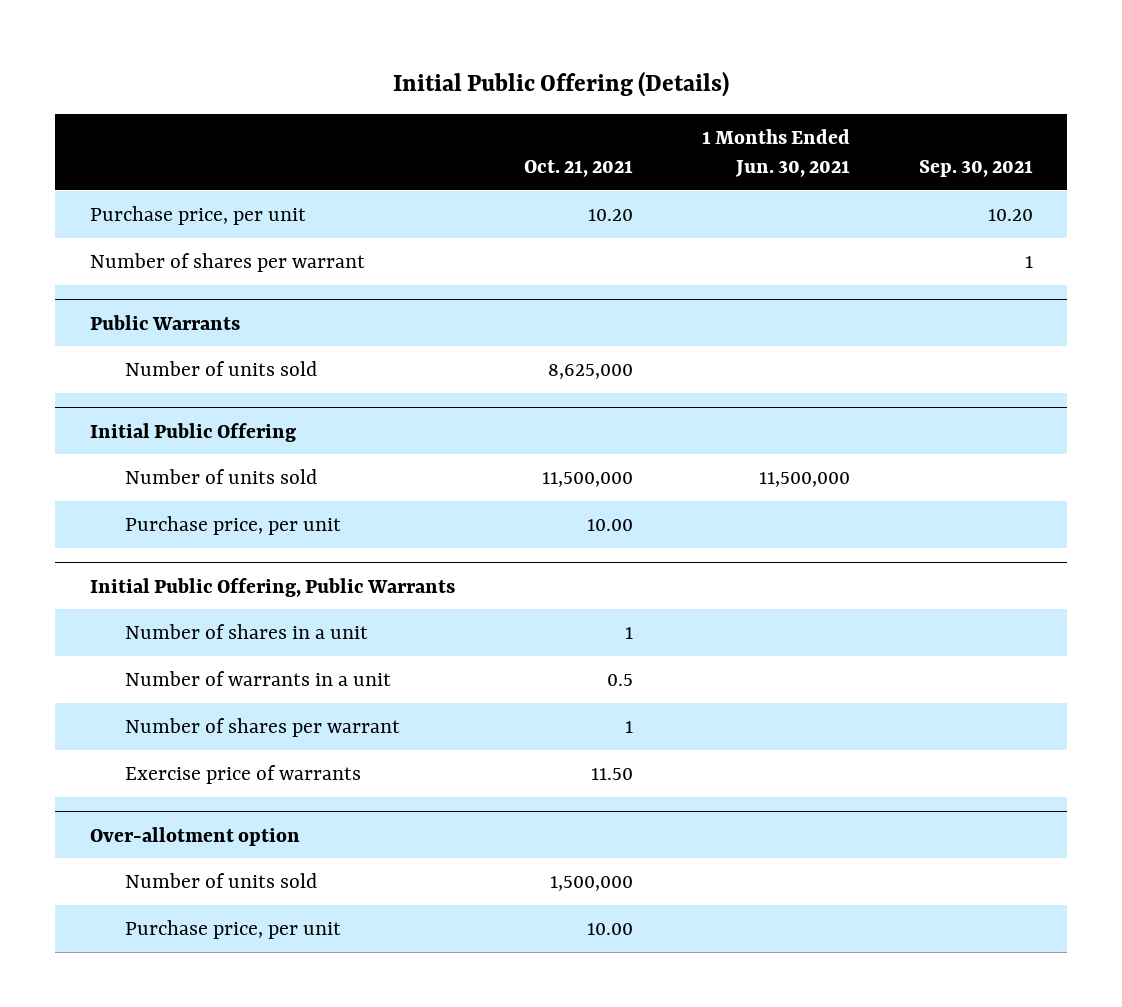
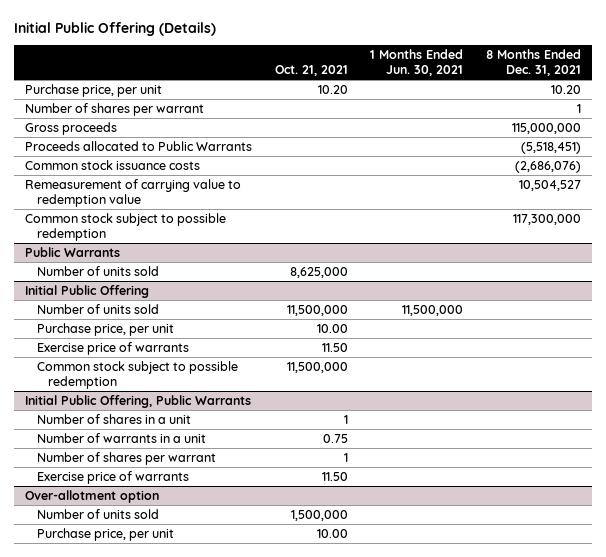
- | Oct. 21, 2021 | 1 Months Ended Jun. 30, 2021 | Sep. 30, 2021
+ | Oct. 21, 2021 | 1 Months Ended Jun. 30, 2021 | 8 Months Ended Dec. 31, 2021
+ Gross proceeds | | | 115,000,000
+ Proceeds allocated to Public Warrants | | | (5,518,451)
+ Common stock issuance costs | | | (2,686,076)
+ Remeasurement of carrying value to redemption value | | | 10,504,527
+ Common stock subject to possible redemption | | | 117,300,000
@ Initial Public Offering
+ Exercise price of warrants | 11.50 | |
+ Common stock subject to possible redemption | 11,500,000 | |
@ Initial Public Offering, Public Warrants
- Number of warrants in a unit | 0.5 | |
+ Number of warrants in a unit | 0.75 | |

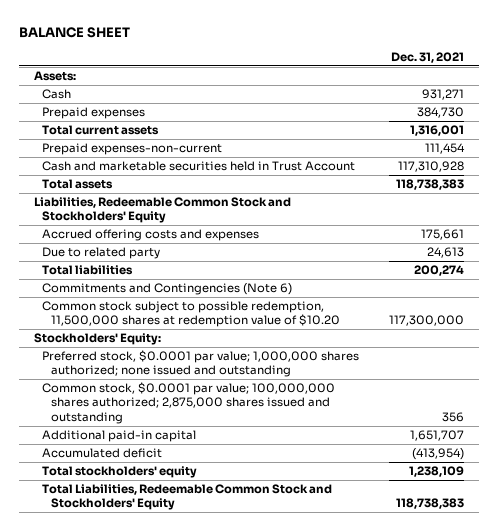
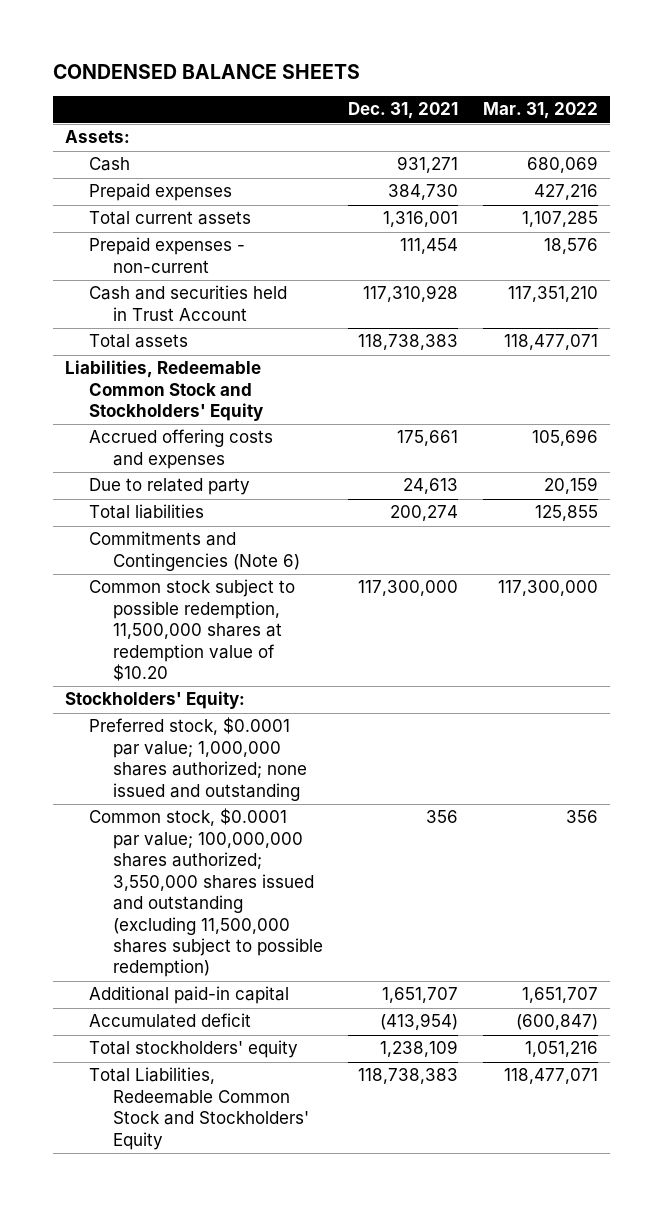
- BALANCE SHEET
+ CONDENSED BALANCE SHEETS
- | Dec. 31, 2021
+ | Dec. 31, 2021 | Mar. 31, 2022
- Prepaid expenses-non-current | 111,454
- Cash and marketable securities held in Trust Account | 117,310,928
+ Prepaid expenses - non-current | 111,454 | 18,576
+ Cash and securities held in Trust Account | 117,310,928 | 117,351,210
- Common stock, $0.0001 par value; 100,000,000 shares authorized; 2,875,000 shares issued and outstanding | 356
+ Common stock, $0.0001 par value; 100,000,000 shares authorized; 3,550,000 shares issued and outstanding (excluding 11,500,000 shares subject to possible redemption) | 356 | 356

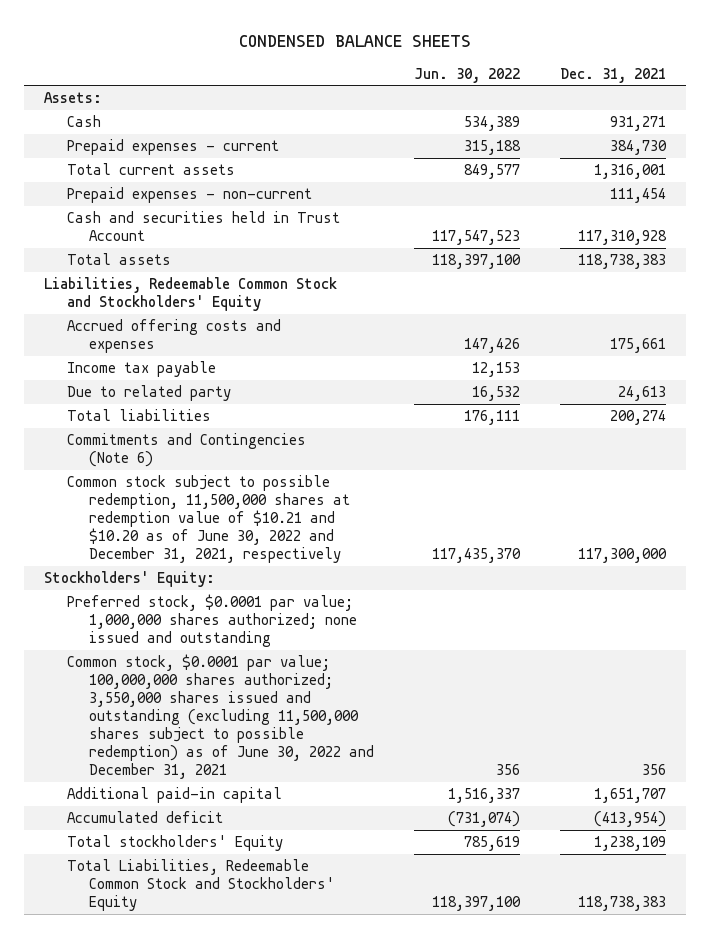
- | Dec. 31, 2021 | Mar. 31, 2022
+ | Jun. 30, 2022 | Dec. 31, 2021
- Prepaid expenses | 384,730 | 427,216
+ Prepaid expenses - current | 315,188 | 384,730
+ Income tax payable | 12,153 |
- Common stock subject to possible redemption, 11,500,000 shares at redemption value of $10.20 | 117,300,000 | 117,300,000
+ Common stock subject to possible redemption, 11,500,000 shares at redemption value of $10.21 and $10.20 as of June 30, 2022 and December 31, 2021, respectively | 117,435,370 | 117,300,000
- Common stock, $0.0001 par value; 100,000,000 shares authorized; 3,550,000 shares issued and outstanding (excluding 11,500,000 shares subject to possible redemption) | 356 | 356
+ Common stock, $0.0001 par value; 100,000,000 shares authorized; 3,550,000 shares issued and outstanding (excluding 11,500,000 shares subject to possible redemption) as of June 30, 2022 and December 31, 2021 | 356 | 356
- Total stockholders' equity | 1,238,109 | 1,051,216
+ Total stockholders' Equity | 785,619 | 1,238,109

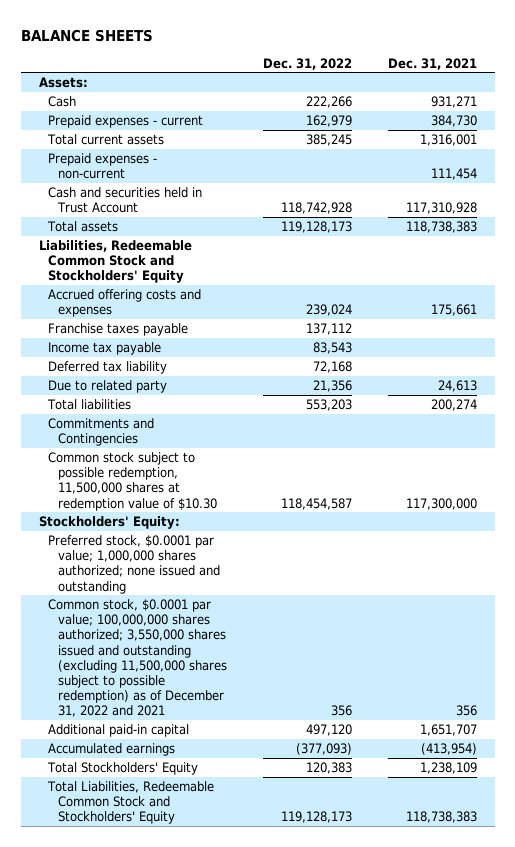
- CONDENSED BALANCE SHEETS
+ BALANCE SHEETS
- | Jun. 30, 2022 | Dec. 31, 2021
+ | Dec. 31, 2022 | Dec. 31, 2021
+ Franchise taxes payable | 137,112 |
+ Deferred tax liability | 72,168 |
- Commitments and Contingencies (Note 6)
- Common stock subject to possible redemption, 11,500,000 shares at redemption value of $10.21 and $10.20 as of June 30, 2022 and December 31, 2021, respectively | 117,435,370 | 117,300,000
+ Commitments and Contingencies
+ Common stock subject to possible redemption, 11,500,000 shares at redemption value of $10.30 | 118,454,587 | 117,300,000
- Common stock, $0.0001 par value; 100,000,000 shares authorized; 3,550,000 shares issued and outstanding (excluding 11,500,000 shares subject to possible redemption) as of June 30, 2022 and December 31, 2021 | 356 | 356
+ Common stock, $0.0001 par value; 100,000,000 shares authorized; 3,550,000 shares issued and outstanding (excluding 11,500,000 shares subject to possible redemption) as of December 31, 2022 and 2021 | 356 | 356
- Accumulated deficit | (731,074) | (413,954)
- Total stockholders' Equity | 785,619 | 1,238,109
+ Accumulated earnings | (377,093) | (413,954)
+ Total Stockholders' Equity | 120,383 | 1,238,109

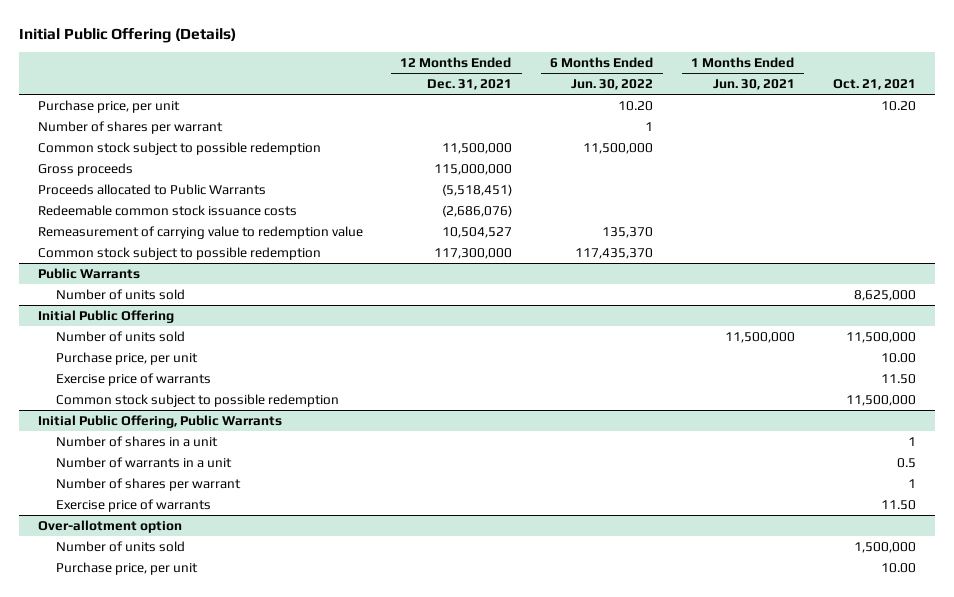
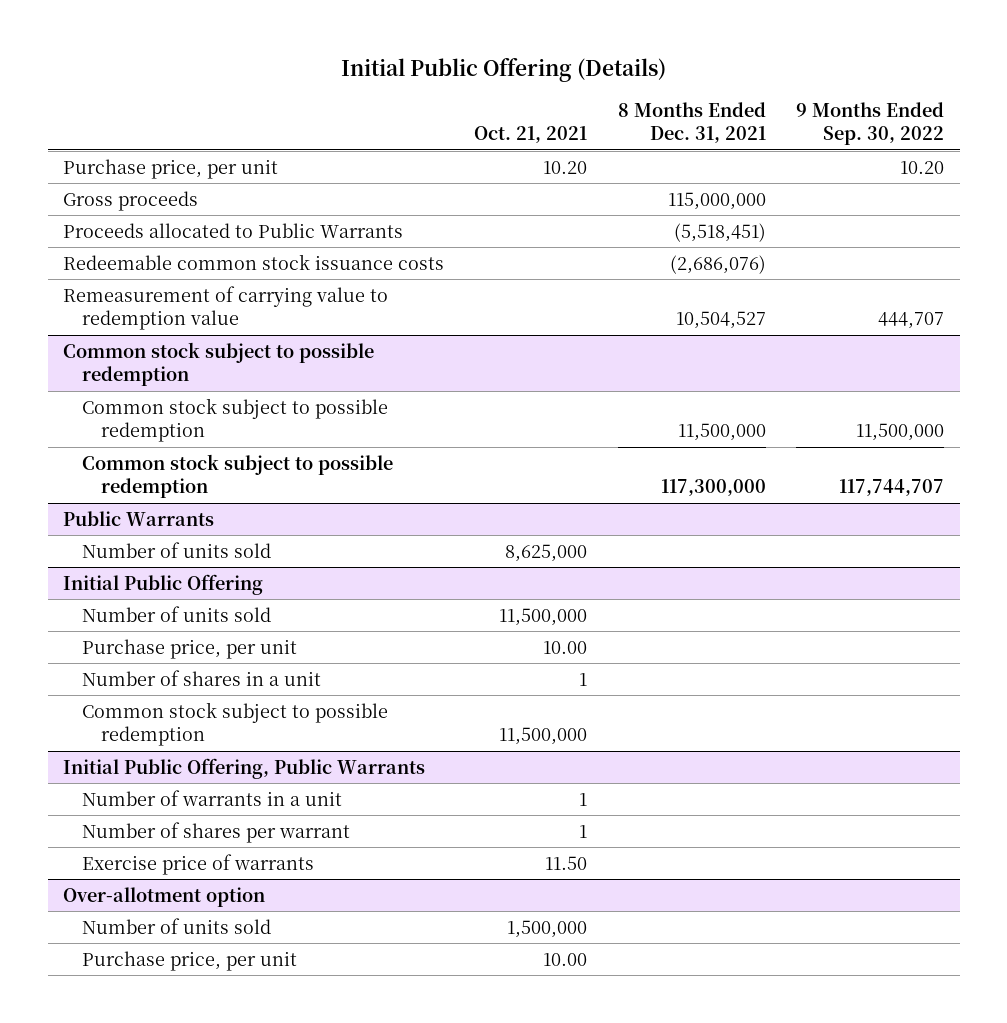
- | 12 Months Ended Dec. 31, 2021 | 6 Months Ended Jun. 30, 2022 | 1 Months Ended Jun. 30, 2021 | Oct. 21, 2021
+ | Oct. 21, 2021 | 8 Months Ended Dec. 31, 2021 | 9 Months Ended Sep. 30, 2022
- Number of shares per warrant | | 1 | |
- Common stock subject to possible redemption | 11,500,000 | 11,500,000 | |
+ Common stock subject to possible redemption
+ Common stock subject to possible redemption | | 117,300,000 | 117,744,707
@ Initial Public Offering
- Exercise price of warrants | | | | 11.50
+ Number of shares in a unit | 1 | |
@ Initial Public Offering, Public Warrants
- Number of shares in a unit | | | | 1
- Number of warrants in a unit | | | | 0.5
+ Number of warrants in a unit | 1 | |

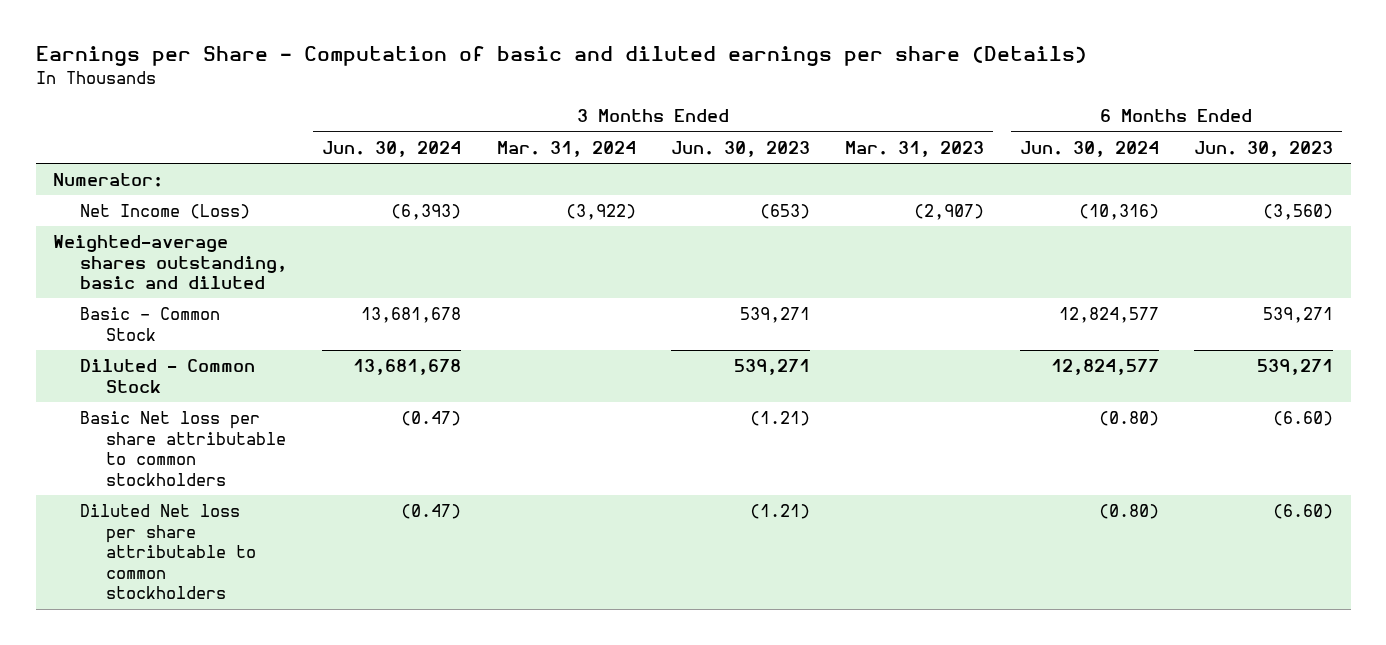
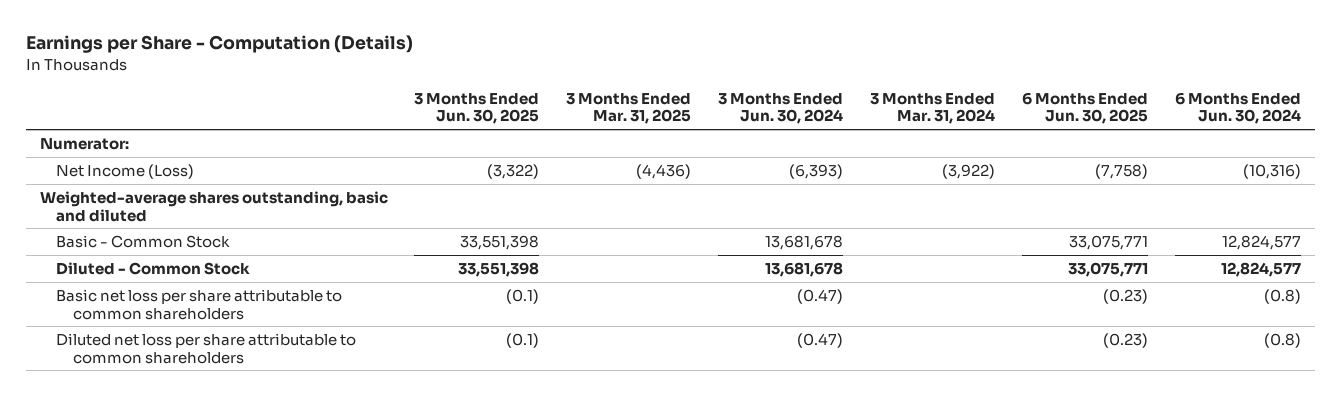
- Earnings per Share - Computation of basic and diluted earnings per share (Details)
+ Earnings per Share - Computation (Details)
- | 3 Months Ended Jun. 30, 2024 | 3 Months Ended Mar. 31, 2024 | 3 Months Ended Jun. 30, 2023 | 3 Months Ended Mar. 31, 2023 | 6 Months Ended Jun. 30, 2024 | 6 Months Ended Jun. 30, 2023
+ | 3 Months Ended Jun. 30, 2025 | 3 Months Ended Mar. 31, 2025 | 3 Months Ended Jun. 30, 2024 | 3 Months Ended Mar. 31, 2024 | 6 Months Ended Jun. 30, 2025 | 6 Months Ended Jun. 30, 2024
- Basic Net loss per share attributable to common stockholders | (0.47) | | (1.21) | | (0.80) | (6.60)
- Diluted Net loss per share attributable to common stockholders | (0.47) | | (1.21) | | (0.80) | (6.60)
+ Basic net loss per share attributable to common shareholders | (0.1) | | (0.47) | | (0.23) | (0.8)
+ Diluted net loss per share attributable to common shareholders | (0.1) | | (0.47) | | (0.23) | (0.8)

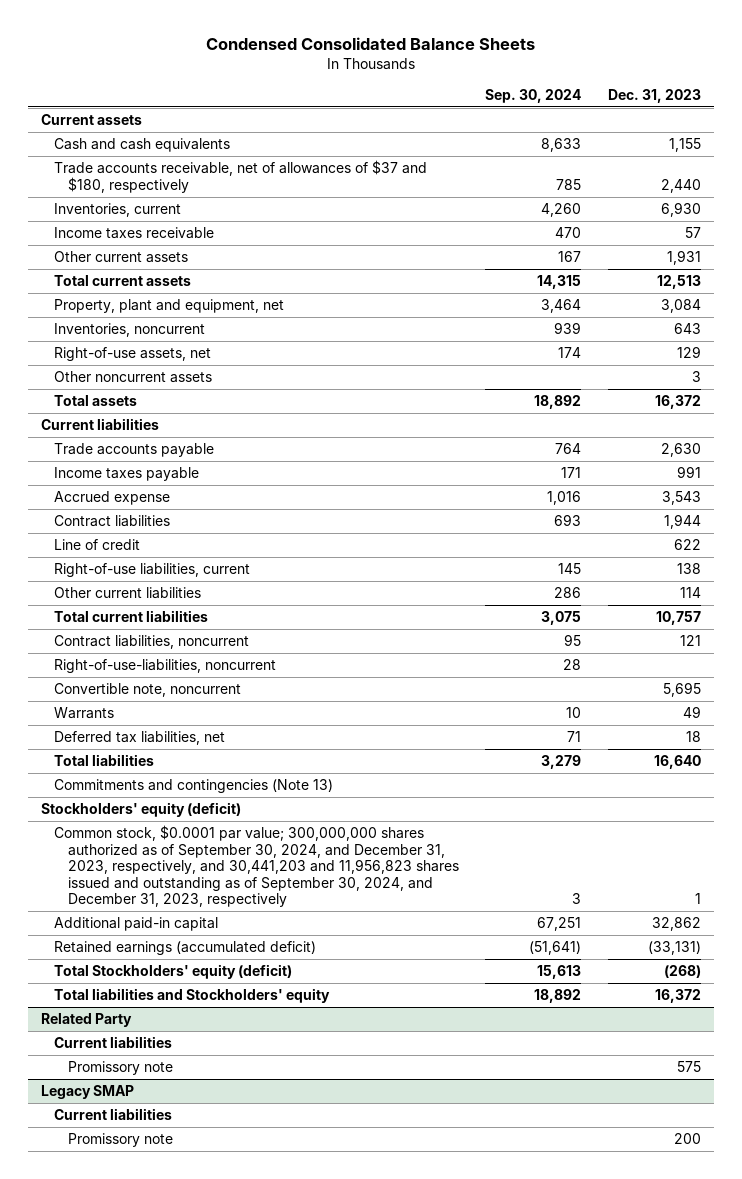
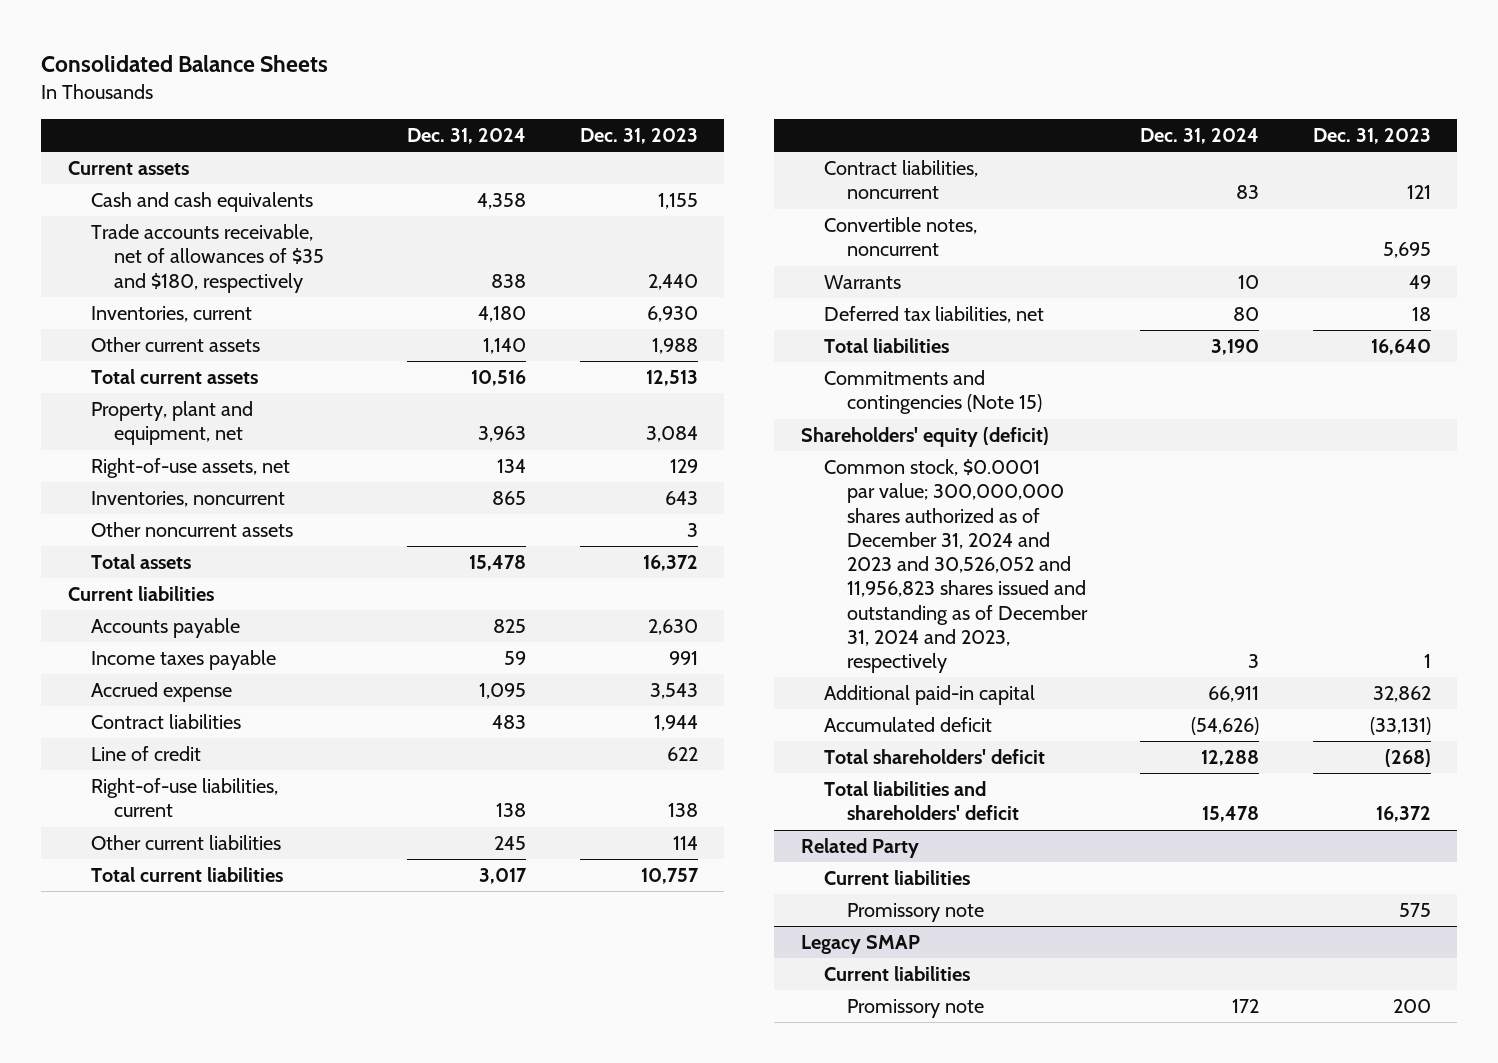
- Condensed Consolidated Balance Sheets
+ Consolidated Balance Sheets
- | Sep. 30, 2024 | Dec. 31, 2023
+ | Dec. 31, 2024 | Dec. 31, 2023
- Trade accounts receivable, net of allowances of $37 and $180, respectively | 785 | 2,440
+ Trade accounts receivable, net of allowances of $35 and $180, respectively | 838 | 2,440
- Income taxes receivable | 470 | 57
- Other current assets | 167 | 1,931
+ Other current assets | 1,140 | 1,988
moved down: Inventories, noncurrent | 865 | 643
- Trade accounts payable | 764 | 2,630
+ Accounts payable | 825 | 2,630
- Right-of-use-liabilities, noncurrent | 28 |
- Convertible note, noncurrent | | 5,695
+ Convertible notes, noncurrent | | 5,695
- Commitments and contingencies (Note 13)
- Stockholders' equity (deficit)
- Common stock, $0.0001 par value; 300,000,000 shares authorized as of September 30, 2024, and December 31, 2023, respectively, and 30,441,203 and 11,956,823 shares issued and outstanding as of September 30, 2024, and December 31, 2023, respectively | 3 | 1
+ Commitments and contingencies (Note 15)
+ Shareholders' equity (deficit)
+ Common stock, $0.0001 par value; 300,000,000 shares authorized as of December 31, 2024 and 2023 and 30,526,052 and 11,956,823 shares issued and outstanding as of December 31, 2024 and 2023, respectively | 3 | 1
- Retained earnings (accumulated deficit) | (51,641) | (33,131)
- Total Stockholders' equity (deficit) | 15,613 | (268)
- Total liabilities and Stockholders' equity | 18,892 | 16,372
+ Accumulated deficit | (54,626) | (33,131)
+ Total shareholders' deficit | 12,288 | (268)
+ Total liabilities and shareholders' deficit | 15,478 | 16,372

